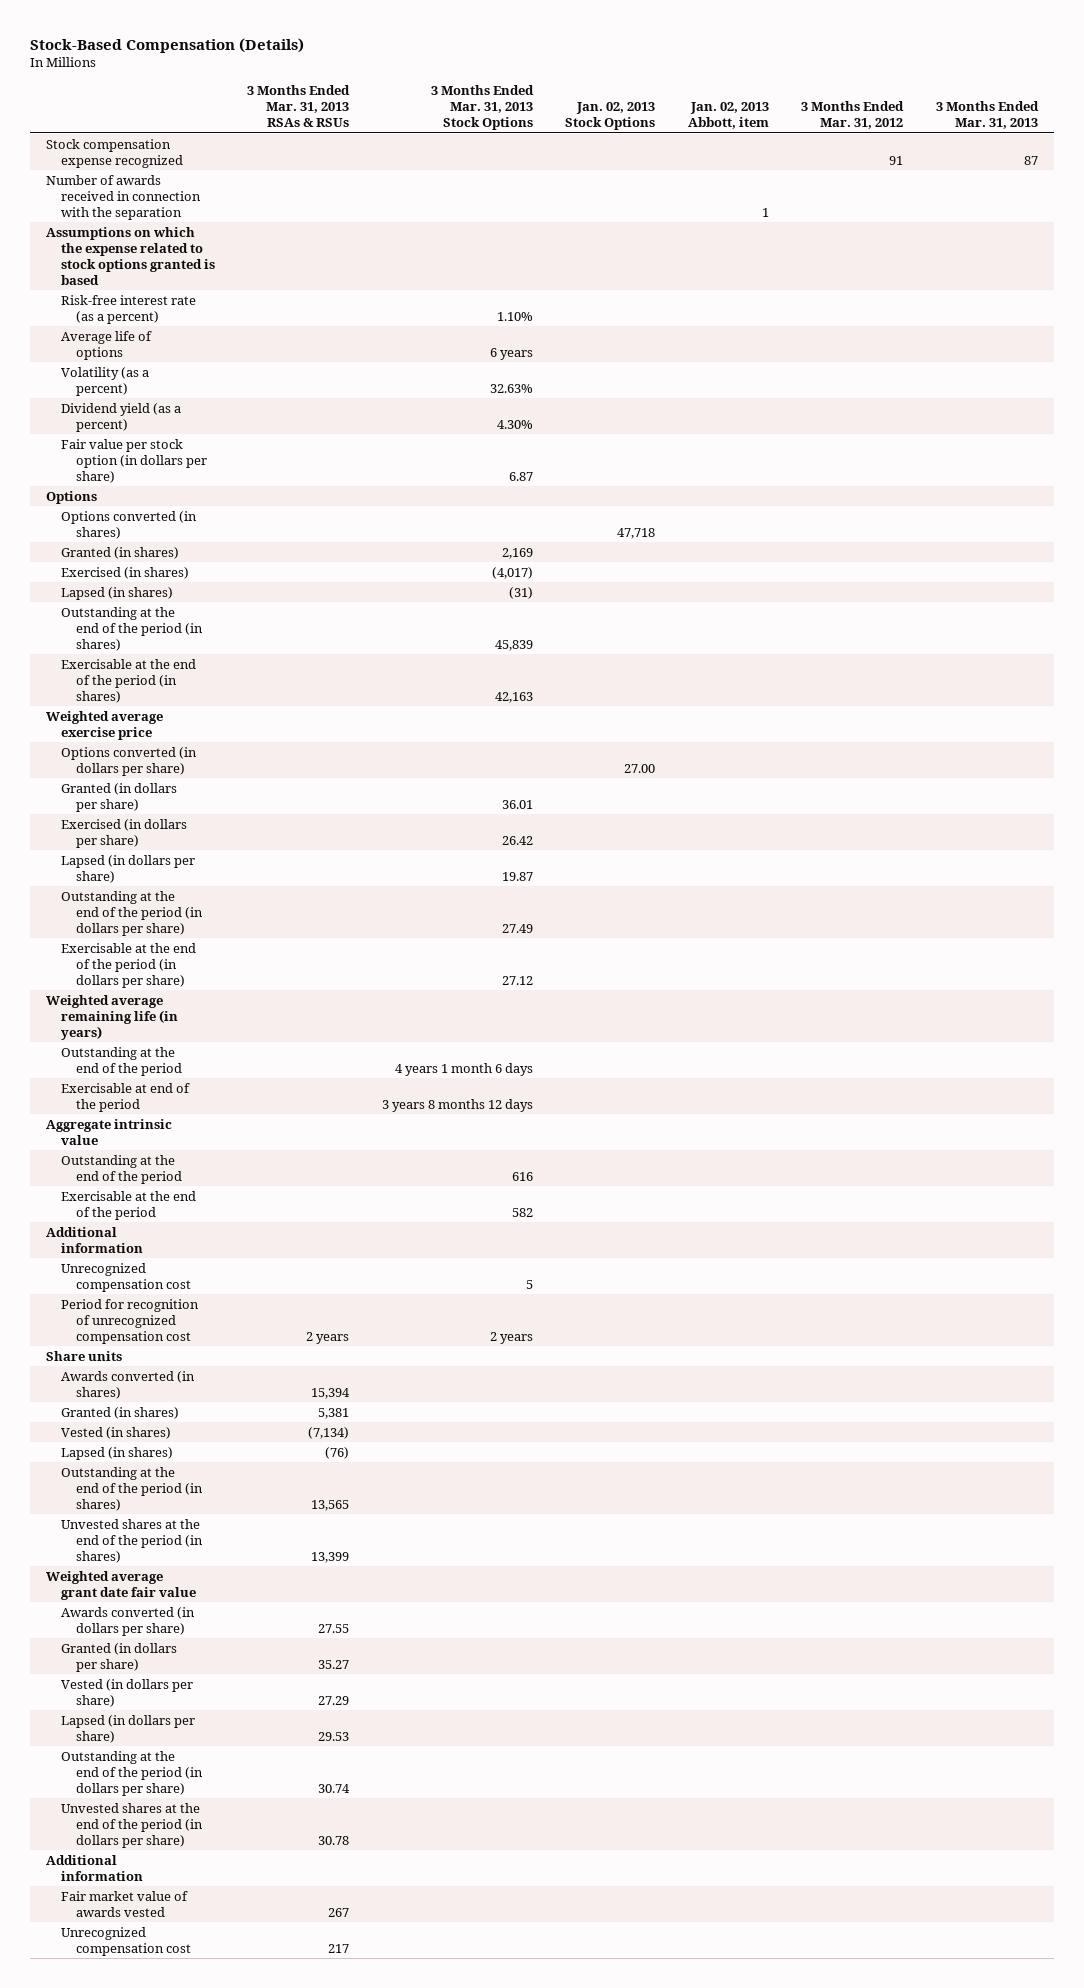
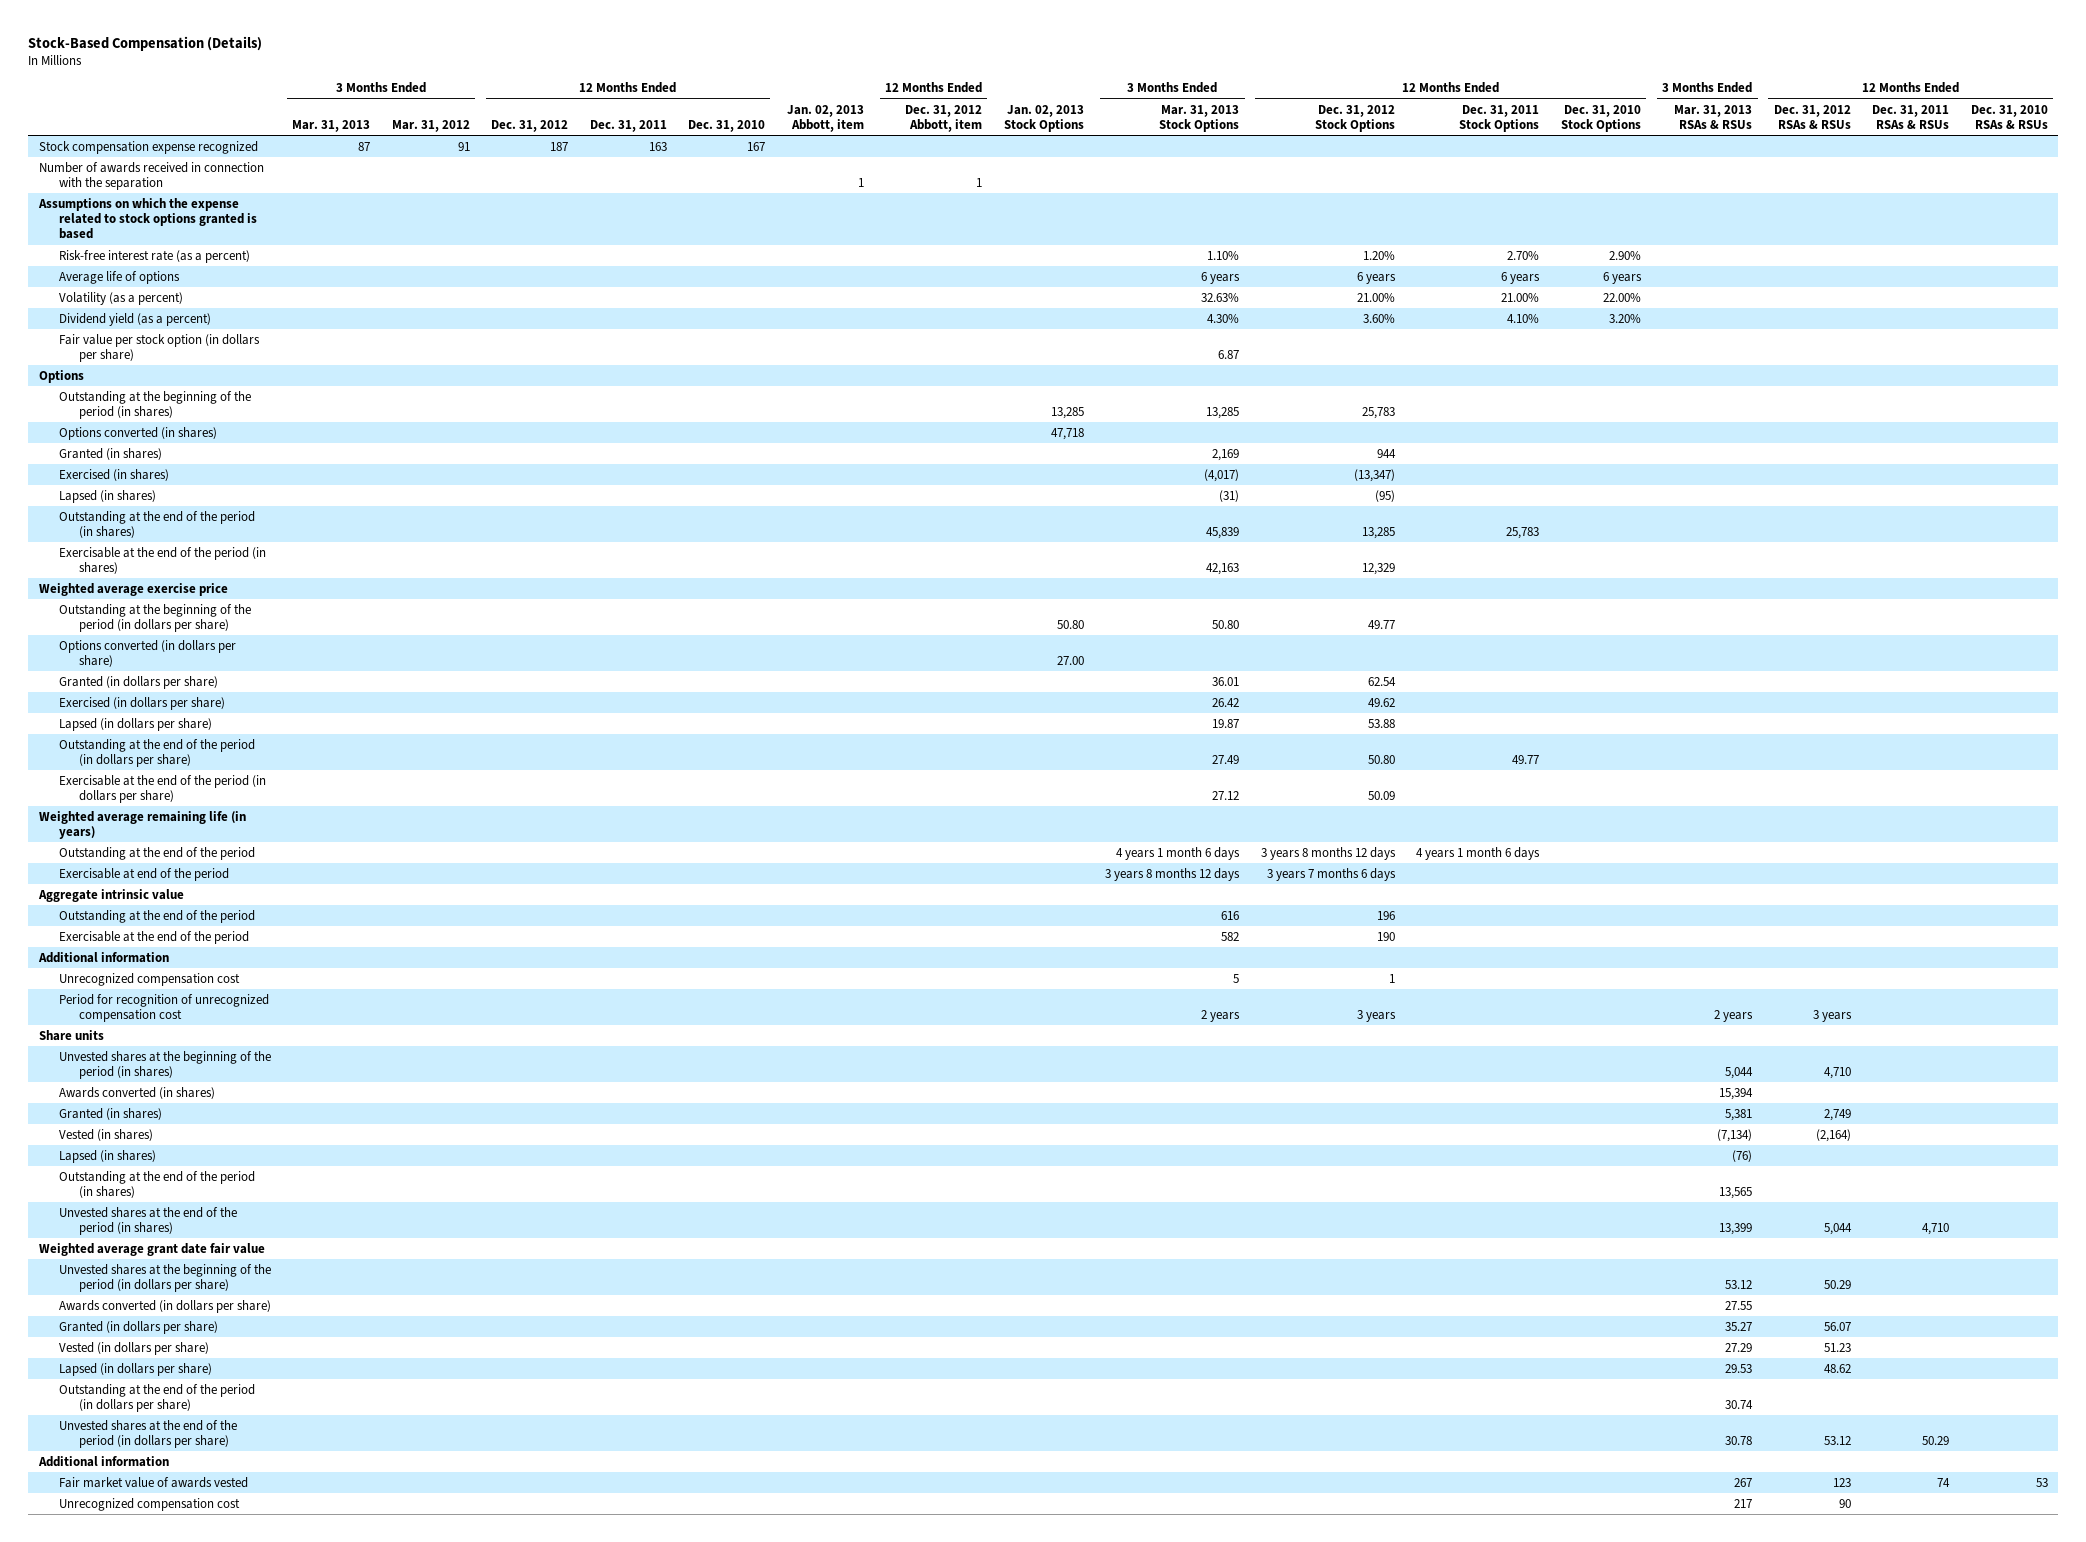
- | 3 Months Ended Mar. 31, 2013 RSAs & RSUs | 3 Months Ended Mar. 31, 2013 Stock Options | Jan. 02, 2013 Stock Options | Jan. 02, 2013 Abbott, item | 3 Months Ended Mar. 31, 2012 | 3 Months Ended Mar. 31, 2013
+ | 3 Months Ended Mar. 31, 2013 | 3 Months Ended Mar. 31, 2012 | 12 Months Ended Dec. 31, 2012 | 12 Months Ended Dec. 31, 2011 | 12 Months Ended Dec. 31, 2010 | Jan. 02, 2013 Abbott, item | 12 Months Ended Dec. 31, 2012 Abbott, item | Jan. 02, 2013 Stock Options | 3 Months Ended Mar. 31, 2013 Stock Options | 12 Months Ended Dec. 31, 2012 Stock Options | 12 Months Ended Dec. 31, 2011 Stock Options | 12 Months Ended Dec. 31, 2010 Stock Options | 3 Months Ended Mar. 31, 2013 RSAs & RSUs | 12 Months Ended Dec. 31, 2012 RSAs & RSUs | 12 Months Ended Dec. 31, 2011 RSAs & RSUs | 12 Months Ended Dec. 31, 2010 RSAs & RSUs
+ Outstanding at the beginning of the period (in shares) | | | | | | | | 13,285 | 13,285 | 25,783 | | | | | |
+ Outstanding at the beginning of the period (in dollars per share) | | | | | | | | 50.80 | 50.80 | 49.77 | | | | | |
+ Unvested shares at the beginning of the period (in shares) | | | | | | | | | | | | | 5,044 | 4,710 | |
+ Unvested shares at the beginning of the period (in dollars per share) | | | | | | | | | | | | | 53.12 | 50.29 | |

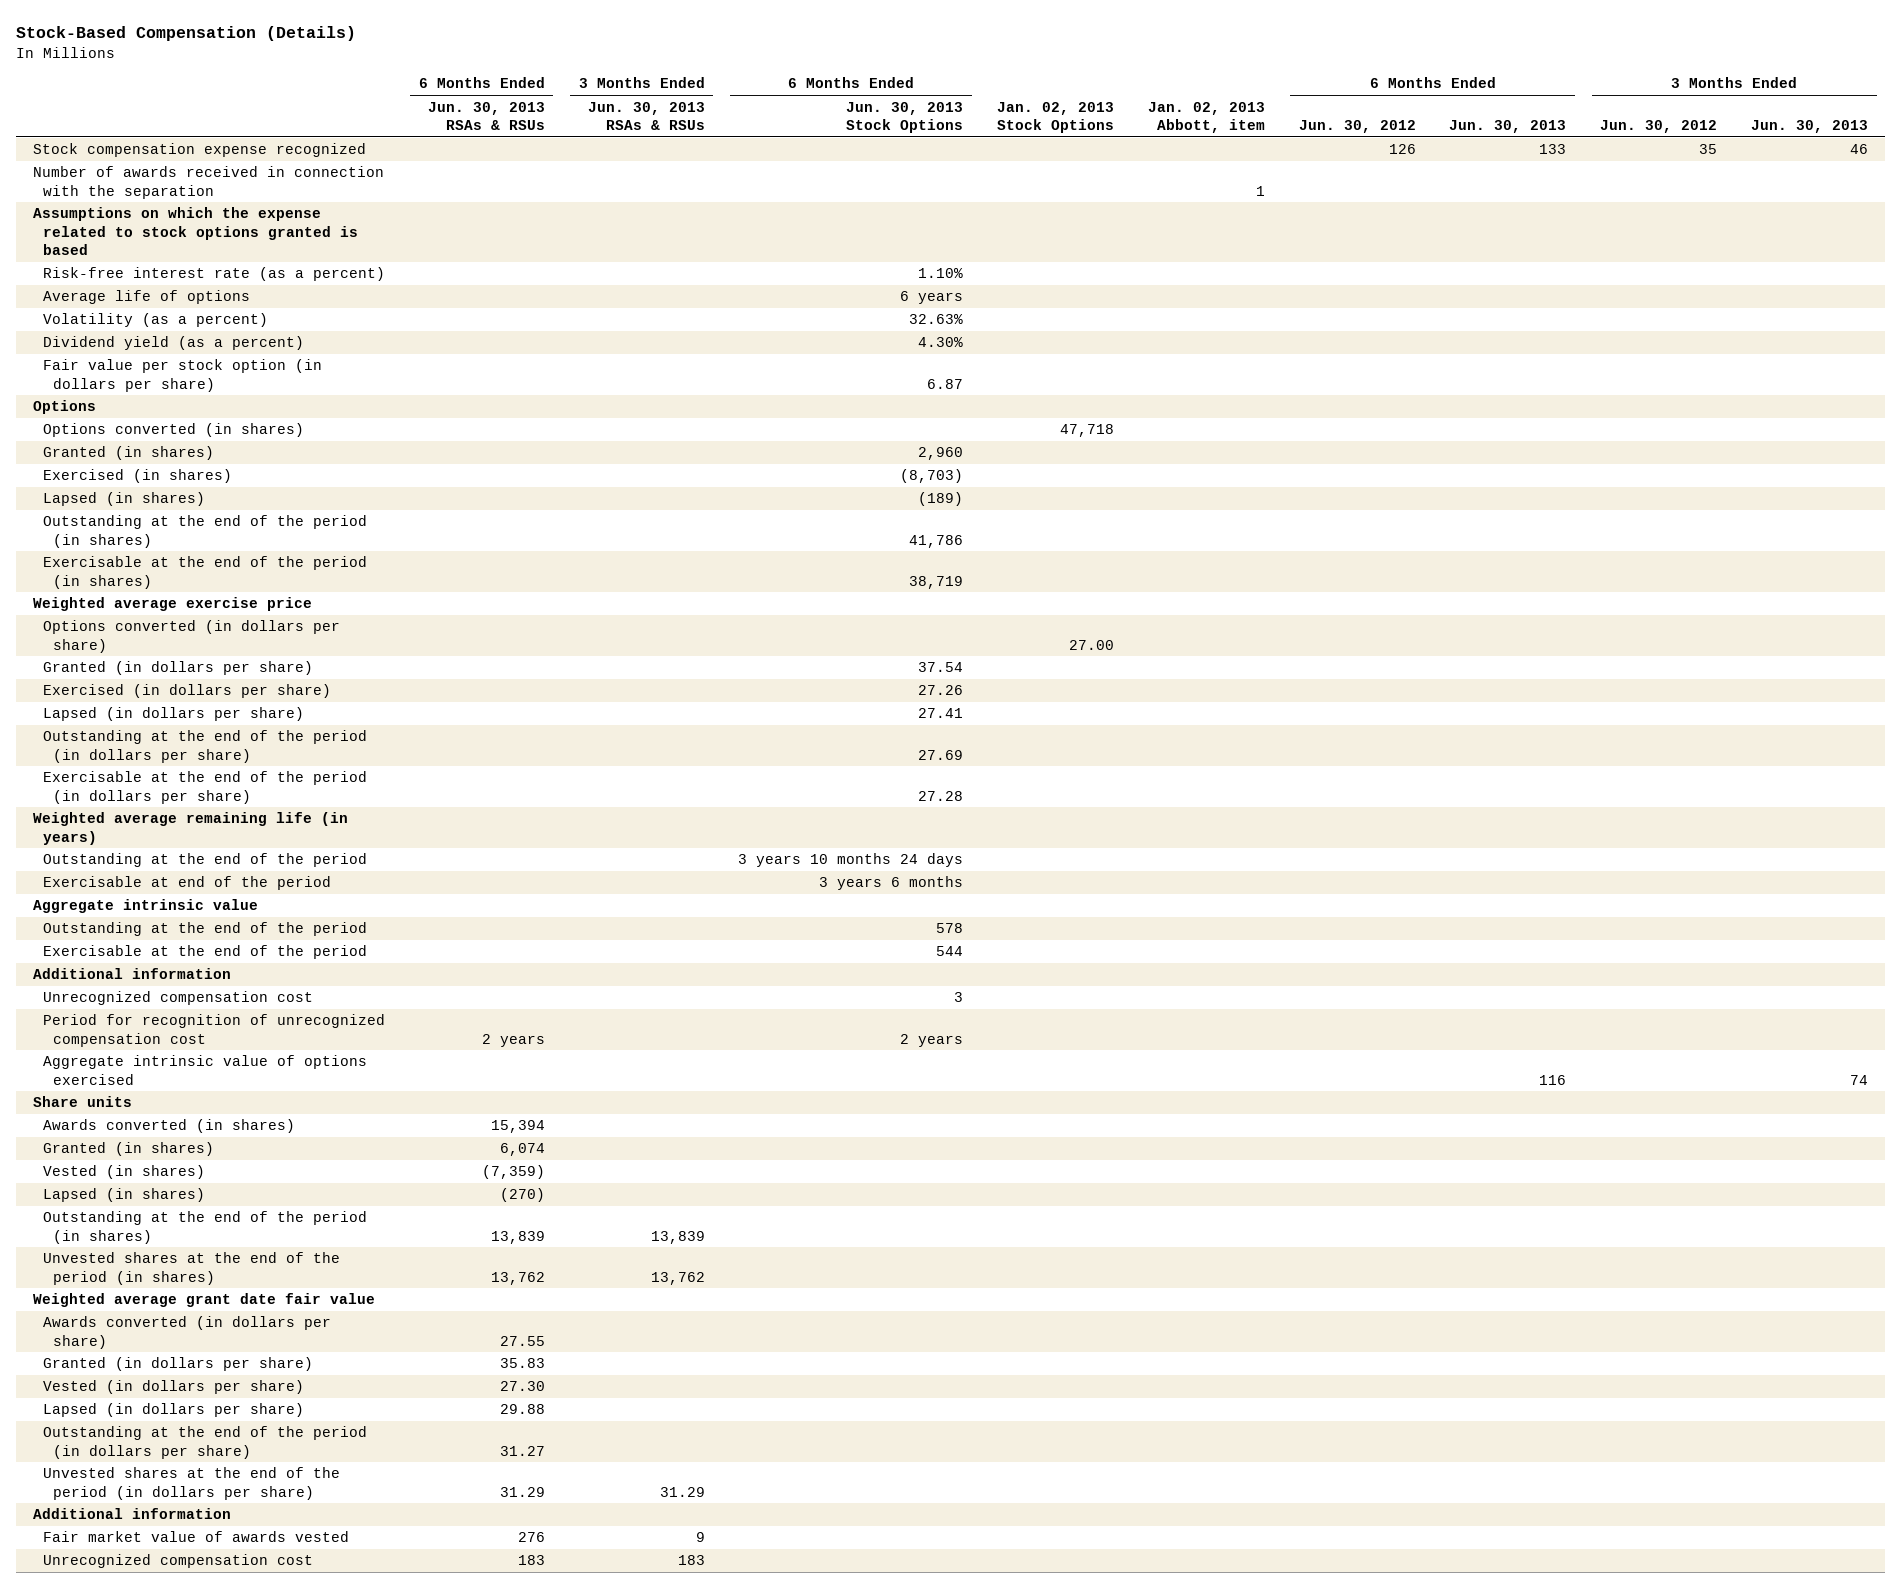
- | 3 Months Ended Mar. 31, 2013 | 3 Months Ended Mar. 31, 2012 | 12 Months Ended Dec. 31, 2012 | 12 Months Ended Dec. 31, 2011 | 12 Months Ended Dec. 31, 2010 | Jan. 02, 2013 Abbott, item | 12 Months Ended Dec. 31, 2012 Abbott, item | Jan. 02, 2013 Stock Options | 3 Months Ended Mar. 31, 2013 Stock Options | 12 Months Ended Dec. 31, 2012 Stock Options | 12 Months Ended Dec. 31, 2011 Stock Options | 12 Months Ended Dec. 31, 2010 Stock Options | 3 Months Ended Mar. 31, 2013 RSAs & RSUs | 12 Months Ended Dec. 31, 2012 RSAs & RSUs | 12 Months Ended Dec. 31, 2011 RSAs & RSUs | 12 Months Ended Dec. 31, 2010 RSAs & RSUs
+ | 6 Months Ended Jun. 30, 2013 RSAs & RSUs | 3 Months Ended Jun. 30, 2013 RSAs & RSUs | 6 Months Ended Jun. 30, 2013 Stock Options | Jan. 02, 2013 Stock Options | Jan. 02, 2013 Abbott, item | 6 Months Ended Jun. 30, 2012 | 6 Months Ended Jun. 30, 2013 | 3 Months Ended Jun. 30, 2012 | 3 Months Ended Jun. 30, 2013
- Outstanding at the beginning of the period (in shares) | | | | | | | | 13,285 | 13,285 | 25,783 | | | | | |
- Outstanding at the beginning of the period (in dollars per share) | | | | | | | | 50.80 | 50.80 | 49.77 | | | | | |
+ Aggregate intrinsic value of options exercised | | | | | | | 116 | | 74
- Unvested shares at the beginning of the period (in shares) | | | | | | | | | | | | | 5,044 | 4,710 | |
- Unvested shares at the beginning of the period (in dollars per share) | | | | | | | | | | | | | 53.12 | 50.29 | |

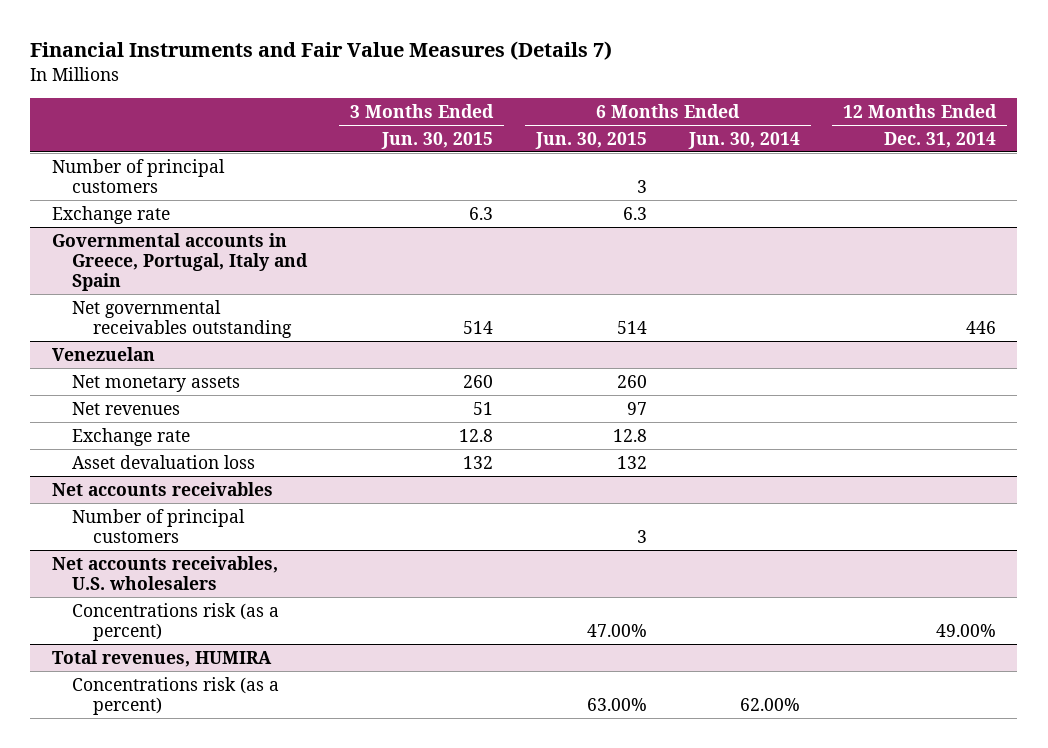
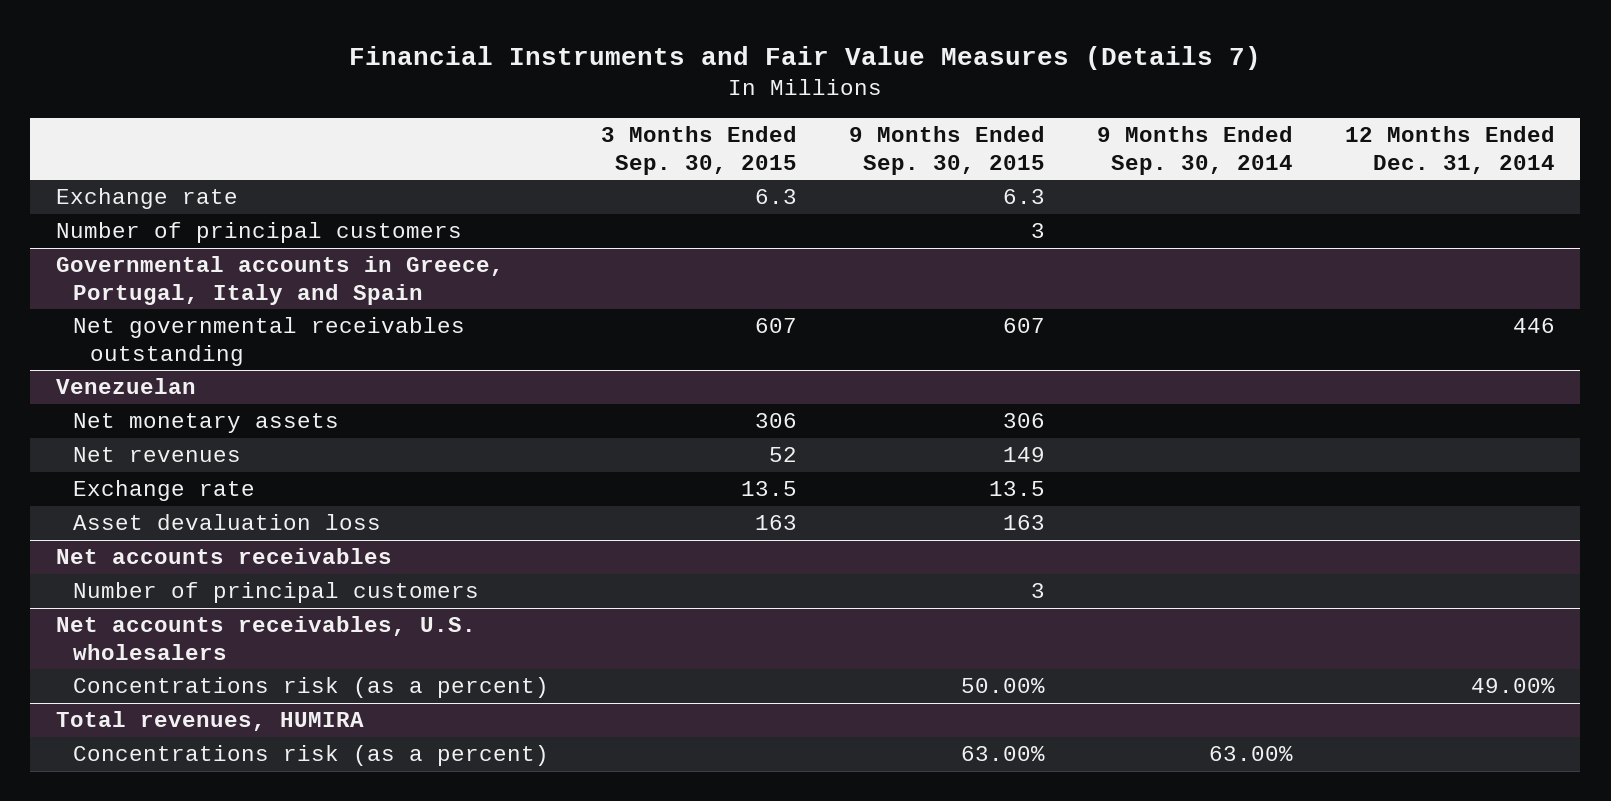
- | 3 Months Ended Jun. 30, 2015 | 6 Months Ended Jun. 30, 2015 | 6 Months Ended Jun. 30, 2014 | 12 Months Ended Dec. 31, 2014
+ | 3 Months Ended Sep. 30, 2015 | 9 Months Ended Sep. 30, 2015 | 9 Months Ended Sep. 30, 2014 | 12 Months Ended Dec. 31, 2014
moved down: Number of principal customers | | 3 | |

